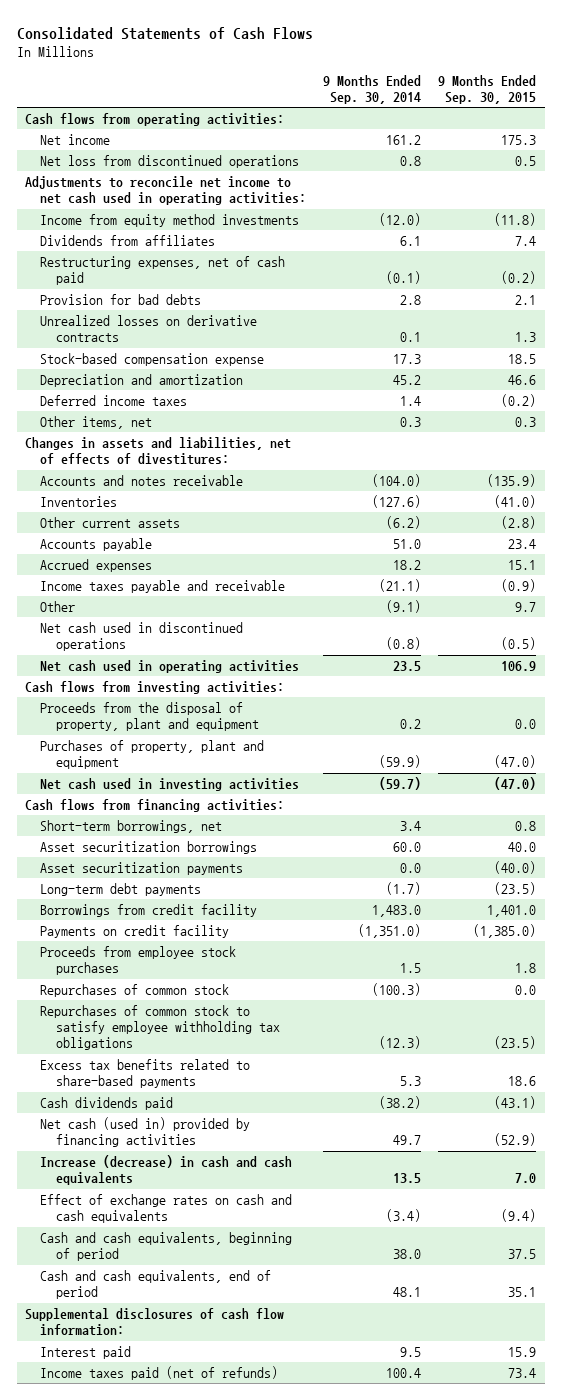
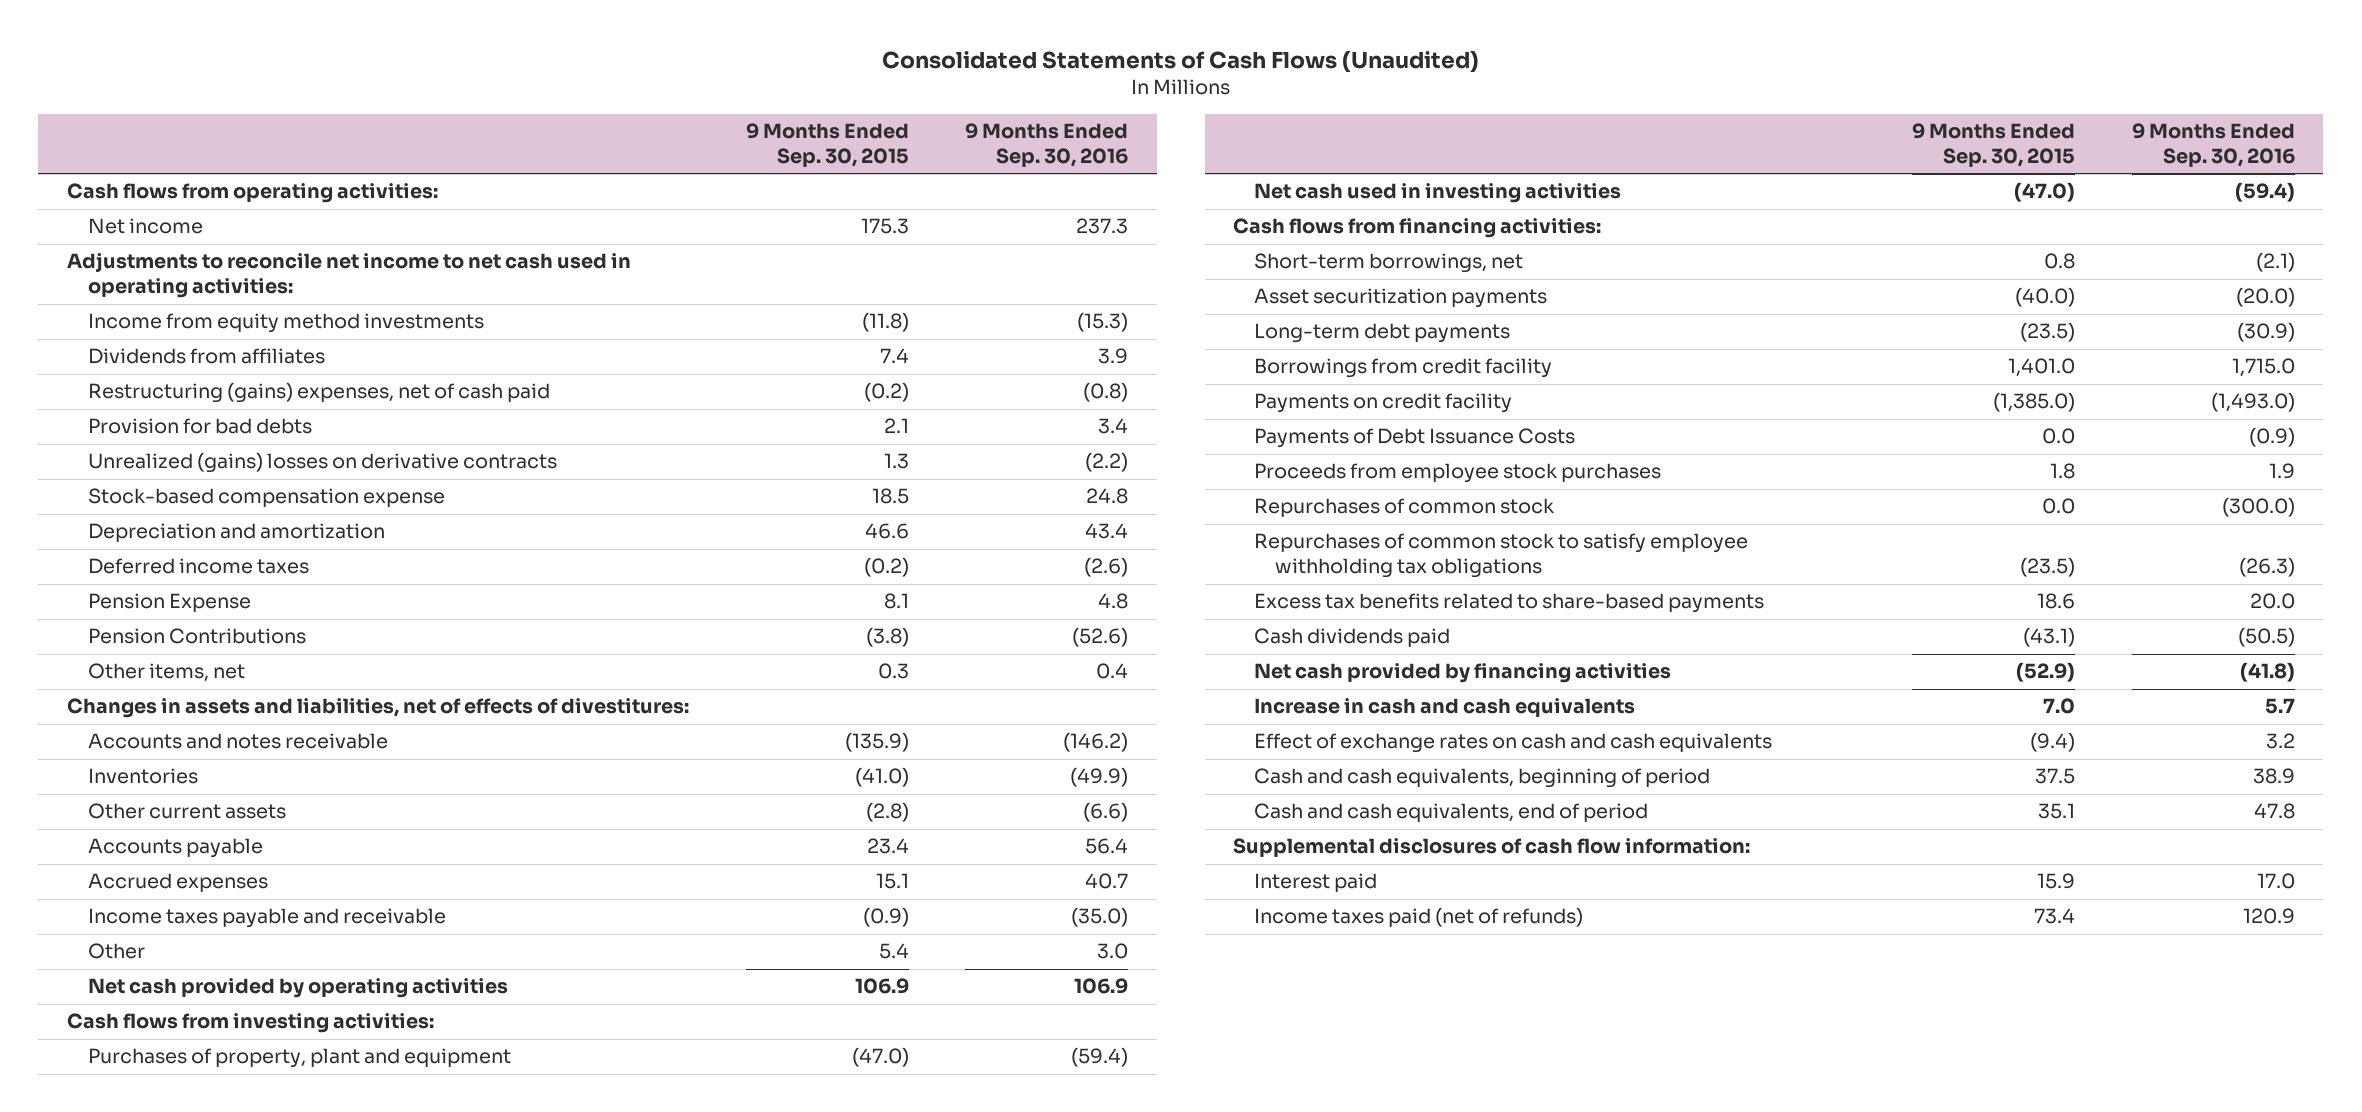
- Consolidated Statements of Cash Flows
+ Consolidated Statements of Cash Flows (Unaudited)
- | 9 Months Ended Sep. 30, 2014 | 9 Months Ended Sep. 30, 2015
+ | 9 Months Ended Sep. 30, 2015 | 9 Months Ended Sep. 30, 2016
- Net loss from discontinued operations | 0.8 | 0.5
- Restructuring expenses, net of cash paid | (0.1) | (0.2)
+ Restructuring (gains) expenses, net of cash paid | (0.2) | (0.8)
- Unrealized losses on derivative contracts | 0.1 | 1.3
+ Unrealized (gains) losses on derivative contracts | 1.3 | (2.2)
+ Pension Expense | 8.1 | 4.8
+ Pension Contributions | (3.8) | (52.6)
- Other | (9.1) | 9.7
- Net cash used in discontinued operations | (0.8) | (0.5)
- Net cash used in operating activities | 23.5 | 106.9
+ Other | 5.4 | 3.0
+ Net cash provided by operating activities | 106.9 | 106.9
- Proceeds from the disposal of property, plant and equipment | 0.2 | 0.0
- Asset securitization borrowings | 60.0 | 40.0
+ Payments of Debt Issuance Costs | 0.0 | (0.9)
- Net cash (used in) provided by financing activities | 49.7 | (52.9)
- Increase (decrease) in cash and cash equivalents | 13.5 | 7.0
+ Net cash provided by financing activities | (52.9) | (41.8)
+ Increase in cash and cash equivalents | 7.0 | 5.7

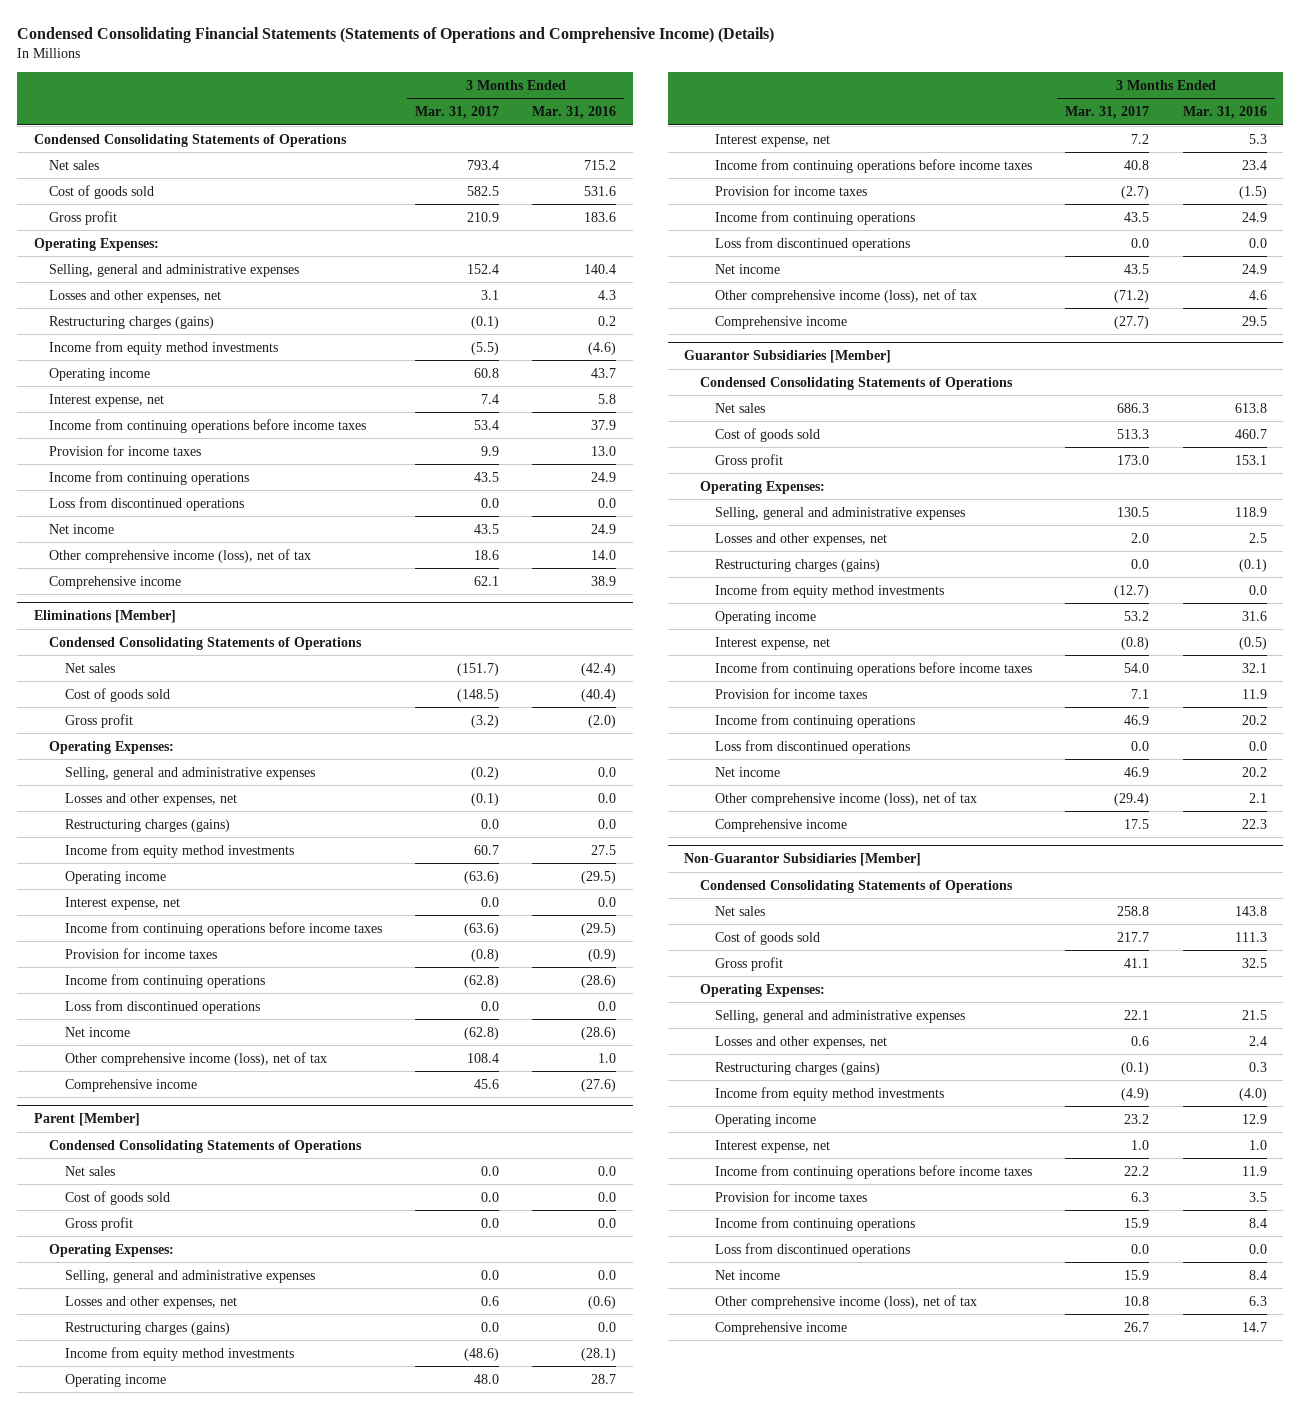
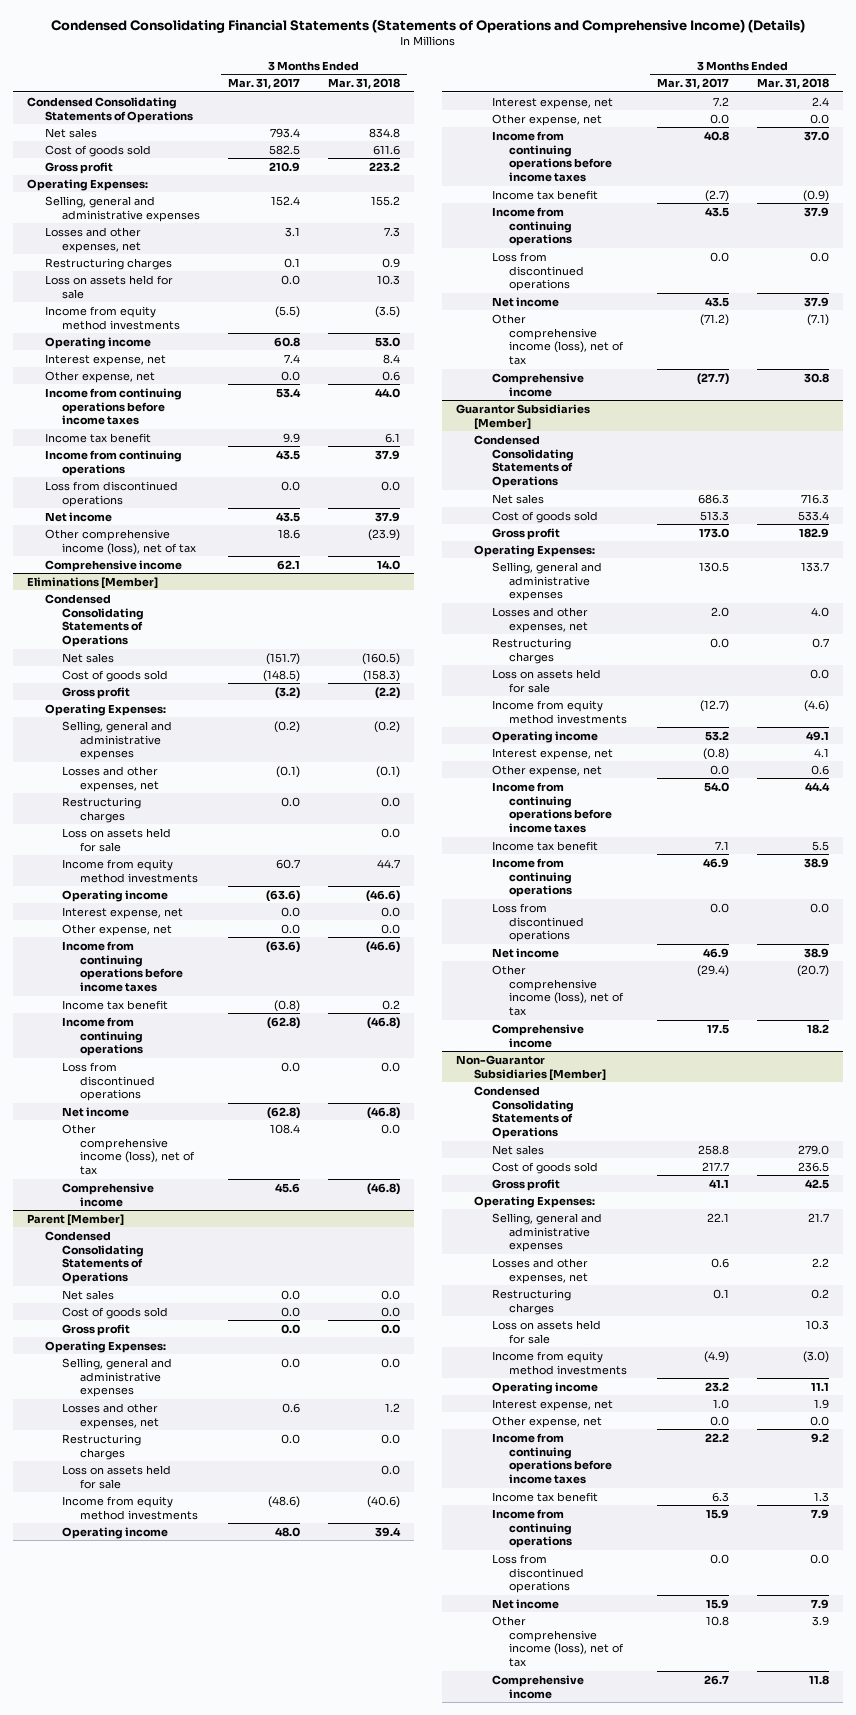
- | 3 Months Ended Mar. 31, 2017 | 3 Months Ended Mar. 31, 2016
+ | 3 Months Ended Mar. 31, 2017 | 3 Months Ended Mar. 31, 2018
- Restructuring charges (gains) | (0.1) | 0.2
+ Restructuring charges | 0.1 | 0.9
+ Loss on assets held for sale | 0.0 | 10.3
+ Other expense, net | 0.0 | 0.6
- Provision for income taxes | 9.9 | 13.0
+ Income tax benefit | 9.9 | 6.1
@ Eliminations [Member]
- Restructuring charges (gains) | 0.0 | 0.0
+ Restructuring charges | 0.0 | 0.0
+ Loss on assets held for sale | | 0.0
+ Other expense, net | 0.0 | 0.0
- Provision for income taxes | (0.8) | (0.9)
+ Income tax benefit | (0.8) | 0.2
@ Parent [Member]
- Restructuring charges (gains) | 0.0 | 0.0
+ Restructuring charges | 0.0 | 0.0
+ Loss on assets held for sale | | 0.0
+ Other expense, net | 0.0 | 0.0
- Provision for income taxes | (2.7) | (1.5)
+ Income tax benefit | (2.7) | (0.9)
@ Guarantor Subsidiaries [Member]
- Restructuring charges (gains) | 0.0 | (0.1)
+ Restructuring charges | 0.0 | 0.7
+ Loss on assets held for sale | | 0.0
+ Other expense, net | 0.0 | 0.6
- Provision for income taxes | 7.1 | 11.9
+ Income tax benefit | 7.1 | 5.5
@ Non-Guarantor Subsidiaries [Member]
- Restructuring charges (gains) | (0.1) | 0.3
+ Restructuring charges | 0.1 | 0.2
+ Loss on assets held for sale | | 10.3
+ Other expense, net | 0.0 | 0.0
- Provision for income taxes | 6.3 | 3.5
+ Income tax benefit | 6.3 | 1.3

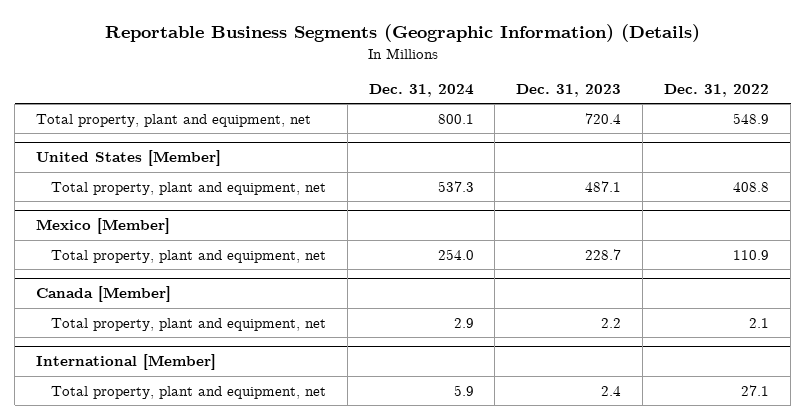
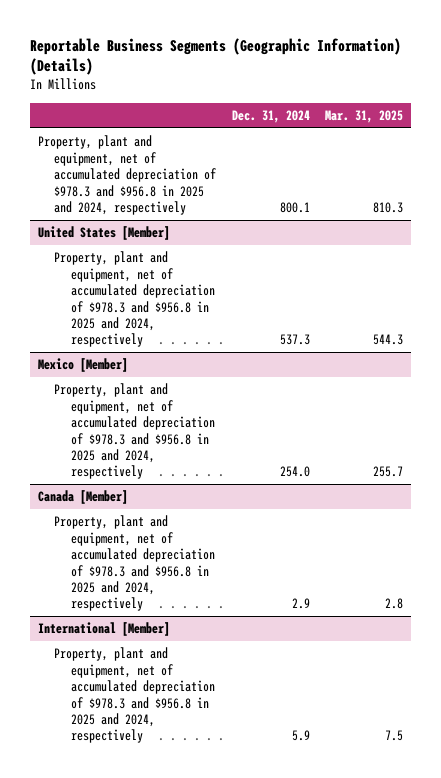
- | Dec. 31, 2024 | Dec. 31, 2023 | Dec. 31, 2022
+ | Dec. 31, 2024 | Mar. 31, 2025
- Total property, plant and equipment, net | 800.1 | 720.4 | 548.9
+ Property, plant and equipment, net of accumulated depreciation of $978.3 and $956.8 in 2025 and 2024, respectively | 800.1 | 810.3
@ United States [Member]
- Total property, plant and equipment, net | 537.3 | 487.1 | 408.8
+ Property, plant and equipment, net of accumulated depreciation of $978.3 and $956.8 in 2025 and 2024, respectively | 537.3 | 544.3
@ Mexico [Member]
- Total property, plant and equipment, net | 254.0 | 228.7 | 110.9
+ Property, plant and equipment, net of accumulated depreciation of $978.3 and $956.8 in 2025 and 2024, respectively | 254.0 | 255.7
@ Canada [Member]
- Total property, plant and equipment, net | 2.9 | 2.2 | 2.1
+ Property, plant and equipment, net of accumulated depreciation of $978.3 and $956.8 in 2025 and 2024, respectively | 2.9 | 2.8
@ International [Member]
- Total property, plant and equipment, net | 5.9 | 2.4 | 27.1
+ Property, plant and equipment, net of accumulated depreciation of $978.3 and $956.8 in 2025 and 2024, respectively | 5.9 | 7.5

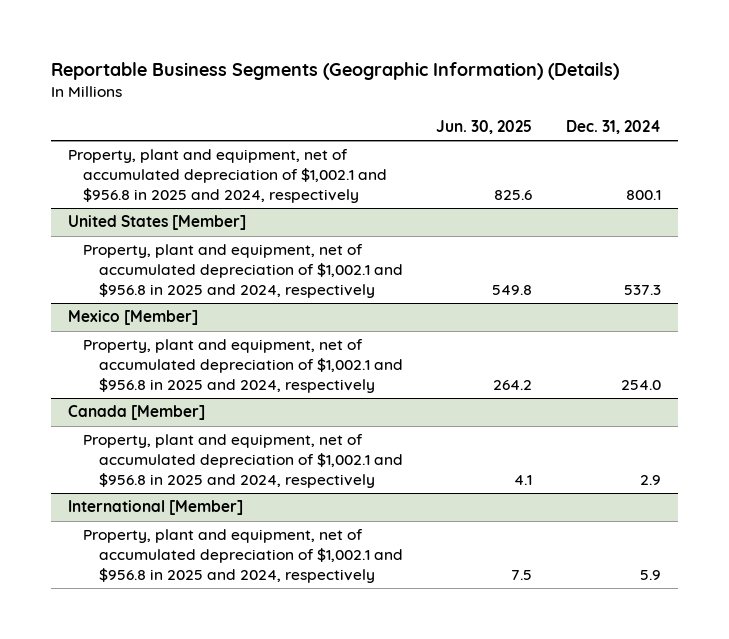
- | Dec. 31, 2024 | Mar. 31, 2025
+ | Jun. 30, 2025 | Dec. 31, 2024
- Property, plant and equipment, net of accumulated depreciation of $978.3 and $956.8 in 2025 and 2024, respectively | 800.1 | 810.3
+ Property, plant and equipment, net of accumulated depreciation of $1,002.1 and $956.8 in 2025 and 2024, respectively | 825.6 | 800.1
@ United States [Member]
- Property, plant and equipment, net of accumulated depreciation of $978.3 and $956.8 in 2025 and 2024, respectively | 537.3 | 544.3
+ Property, plant and equipment, net of accumulated depreciation of $1,002.1 and $956.8 in 2025 and 2024, respectively | 549.8 | 537.3
@ Mexico [Member]
- Property, plant and equipment, net of accumulated depreciation of $978.3 and $956.8 in 2025 and 2024, respectively | 254.0 | 255.7
+ Property, plant and equipment, net of accumulated depreciation of $1,002.1 and $956.8 in 2025 and 2024, respectively | 264.2 | 254.0
@ Canada [Member]
- Property, plant and equipment, net of accumulated depreciation of $978.3 and $956.8 in 2025 and 2024, respectively | 2.9 | 2.8
+ Property, plant and equipment, net of accumulated depreciation of $1,002.1 and $956.8 in 2025 and 2024, respectively | 4.1 | 2.9
@ International [Member]
- Property, plant and equipment, net of accumulated depreciation of $978.3 and $956.8 in 2025 and 2024, respectively | 5.9 | 7.5
+ Property, plant and equipment, net of accumulated depreciation of $1,002.1 and $956.8 in 2025 and 2024, respectively | 7.5 | 5.9

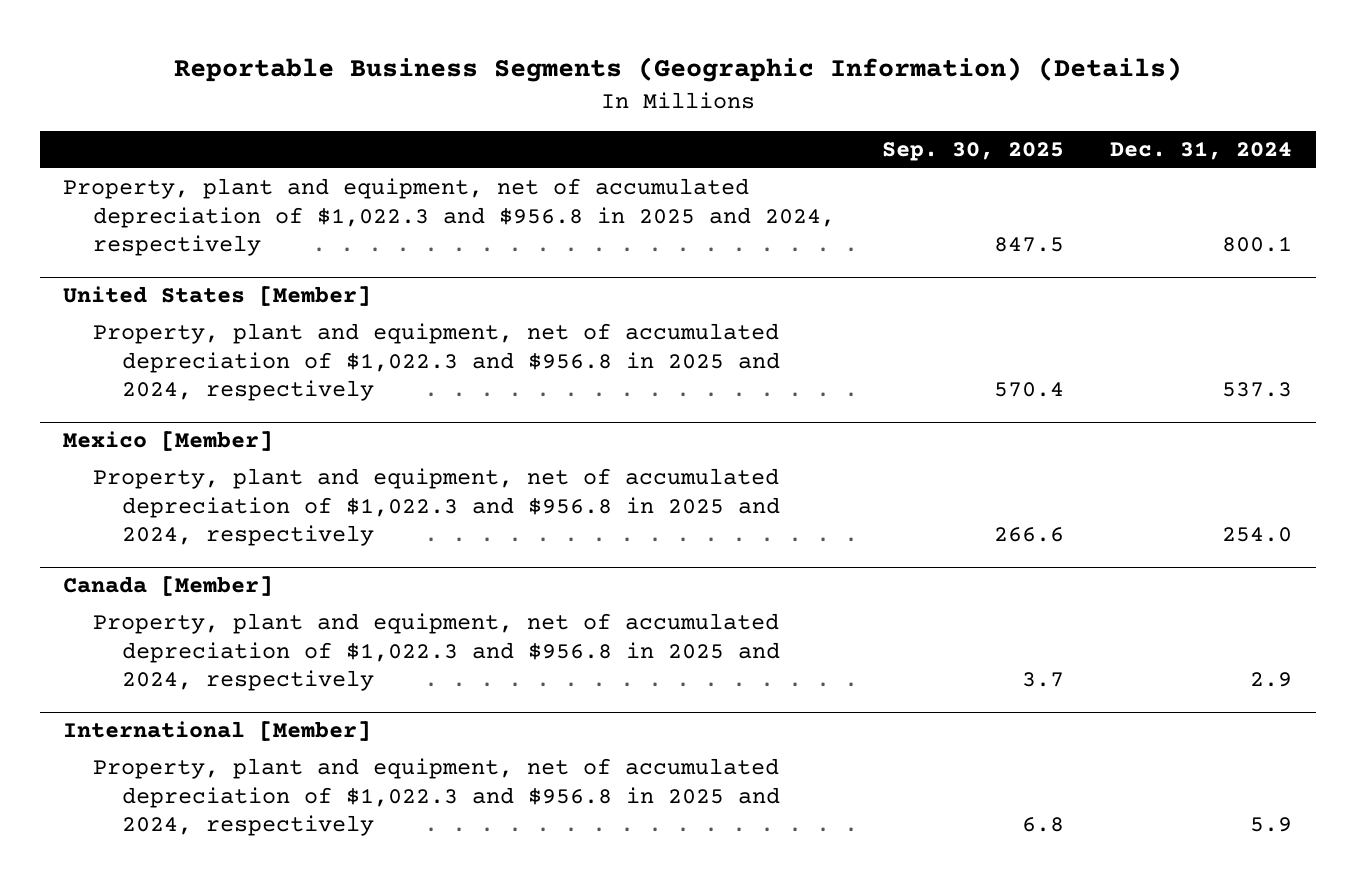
- | Jun. 30, 2025 | Dec. 31, 2024
+ | Sep. 30, 2025 | Dec. 31, 2024
- Property, plant and equipment, net of accumulated depreciation of $1,002.1 and $956.8 in 2025 and 2024, respectively | 825.6 | 800.1
+ Property, plant and equipment, net of accumulated depreciation of $1,022.3 and $956.8 in 2025 and 2024, respectively | 847.5 | 800.1
@ United States [Member]
- Property, plant and equipment, net of accumulated depreciation of $1,002.1 and $956.8 in 2025 and 2024, respectively | 549.8 | 537.3
+ Property, plant and equipment, net of accumulated depreciation of $1,022.3 and $956.8 in 2025 and 2024, respectively | 570.4 | 537.3
@ Mexico [Member]
- Property, plant and equipment, net of accumulated depreciation of $1,002.1 and $956.8 in 2025 and 2024, respectively | 264.2 | 254.0
+ Property, plant and equipment, net of accumulated depreciation of $1,022.3 and $956.8 in 2025 and 2024, respectively | 266.6 | 254.0
@ Canada [Member]
- Property, plant and equipment, net of accumulated depreciation of $1,002.1 and $956.8 in 2025 and 2024, respectively | 4.1 | 2.9
+ Property, plant and equipment, net of accumulated depreciation of $1,022.3 and $956.8 in 2025 and 2024, respectively | 3.7 | 2.9
@ International [Member]
- Property, plant and equipment, net of accumulated depreciation of $1,002.1 and $956.8 in 2025 and 2024, respectively | 7.5 | 5.9
+ Property, plant and equipment, net of accumulated depreciation of $1,022.3 and $956.8 in 2025 and 2024, respectively | 6.8 | 5.9

